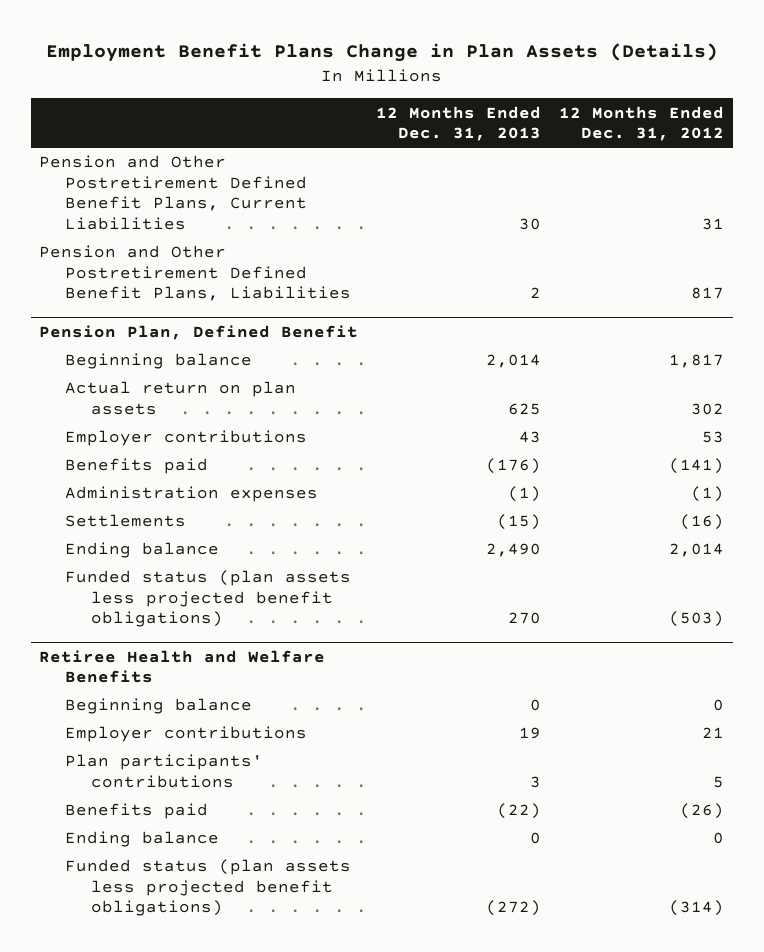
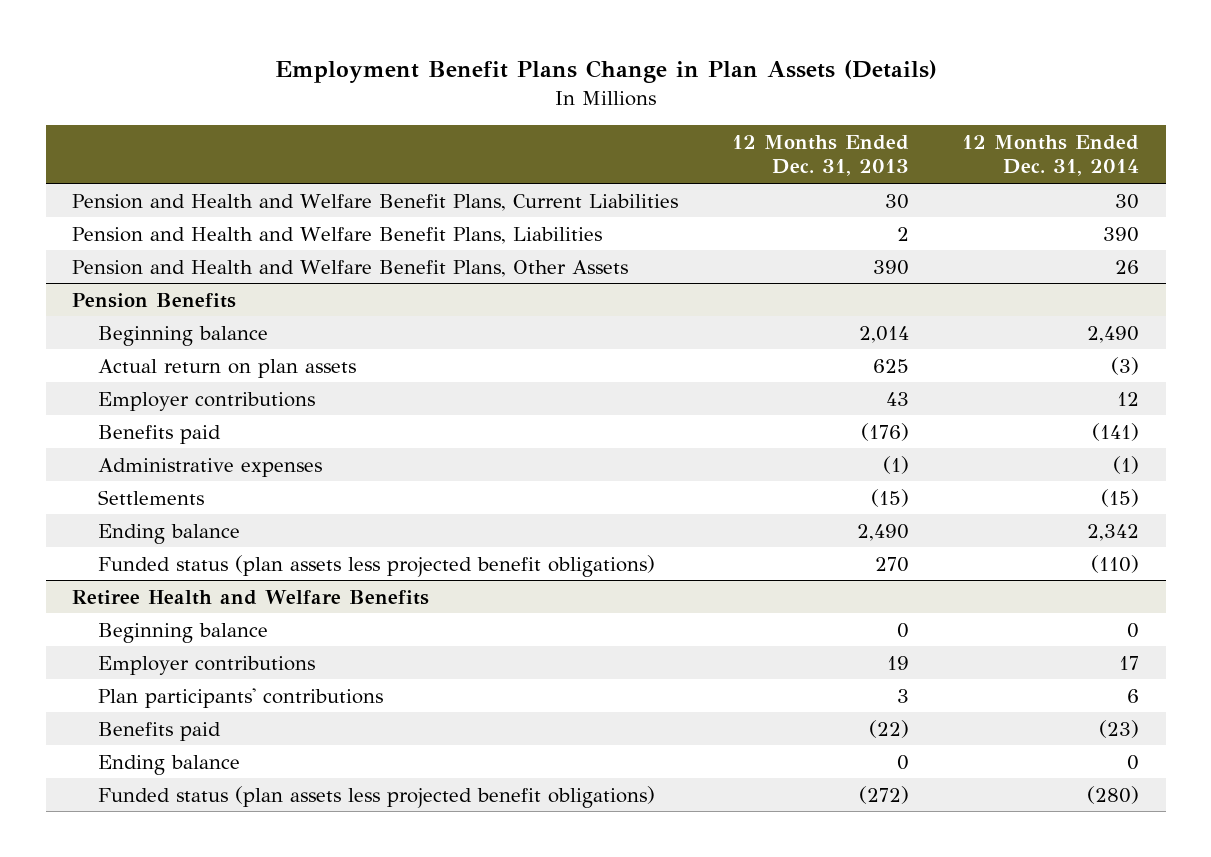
- | 12 Months Ended Dec. 31, 2013 | 12 Months Ended Dec. 31, 2012
+ | 12 Months Ended Dec. 31, 2013 | 12 Months Ended Dec. 31, 2014
- Pension and Other Postretirement Defined Benefit Plans, Current Liabilities | 30 | 31
- Pension and Other Postretirement Defined Benefit Plans, Liabilities | 2 | 817
- Pension Plan, Defined Benefit
+ Pension and Health and Welfare Benefit Plans, Current Liabilities | 30 | 30
+ Pension and Health and Welfare Benefit Plans, Liabilities | 2 | 390
+ Pension and Health and Welfare Benefit Plans, Other Assets | 390 | 26
+ Pension Benefits
- Administration expenses | (1) | (1)
+ Administrative expenses | (1) | (1)

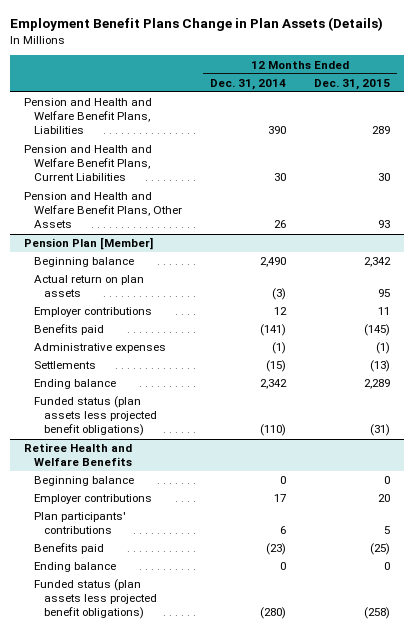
- | 12 Months Ended Dec. 31, 2013 | 12 Months Ended Dec. 31, 2014
+ | 12 Months Ended Dec. 31, 2014 | 12 Months Ended Dec. 31, 2015
moved down: Pension and Health and Welfare Benefit Plans, Current Liabilities | 30 | 30
- Pension Benefits
+ Pension Plan [Member]

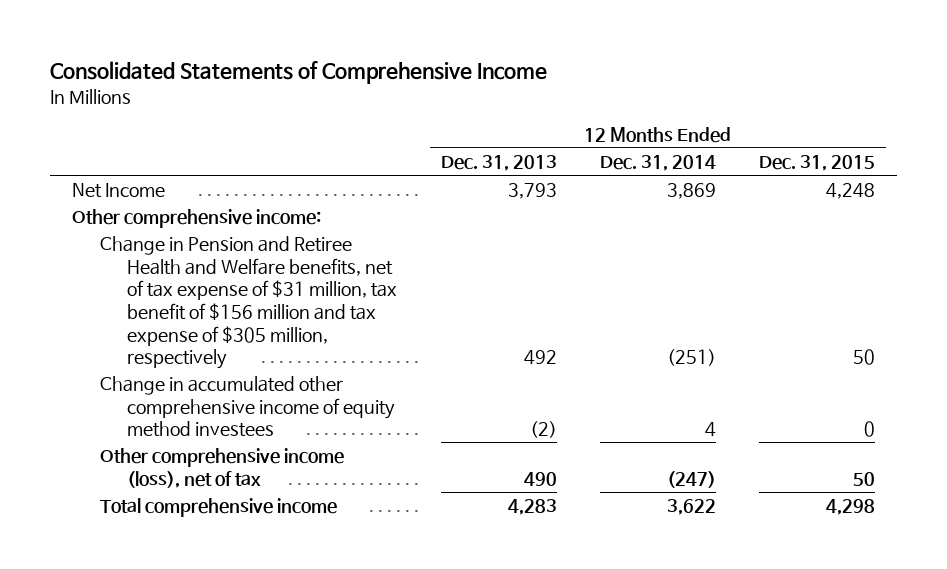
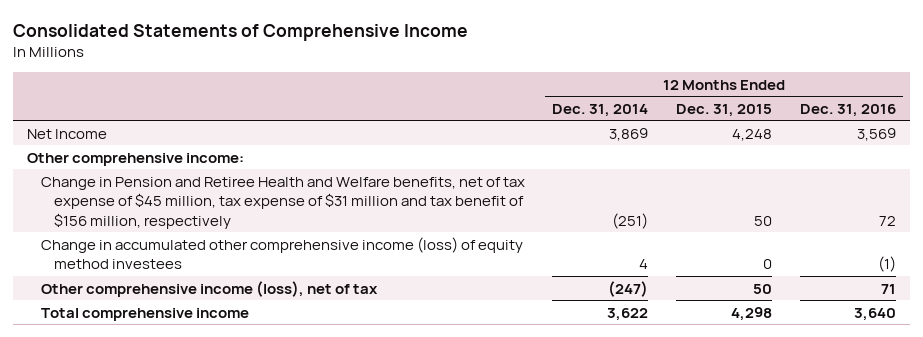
- | 12 Months Ended Dec. 31, 2013 | 12 Months Ended Dec. 31, 2014 | 12 Months Ended Dec. 31, 2015
+ | 12 Months Ended Dec. 31, 2014 | 12 Months Ended Dec. 31, 2015 | 12 Months Ended Dec. 31, 2016
- Change in Pension and Retiree Health and Welfare benefits, net of tax expense of $31 million, tax benefit of $156 million and tax expense of $305 million, respectively | 492 | (251) | 50
- Change in accumulated other comprehensive income of equity method investees | (2) | 4 | 0
+ Change in Pension and Retiree Health and Welfare benefits, net of tax expense of $45 million, tax expense of $31 million and tax benefit of $156 million, respectively | (251) | 50 | 72
+ Change in accumulated other comprehensive income (loss) of equity method investees | 4 | 0 | (1)

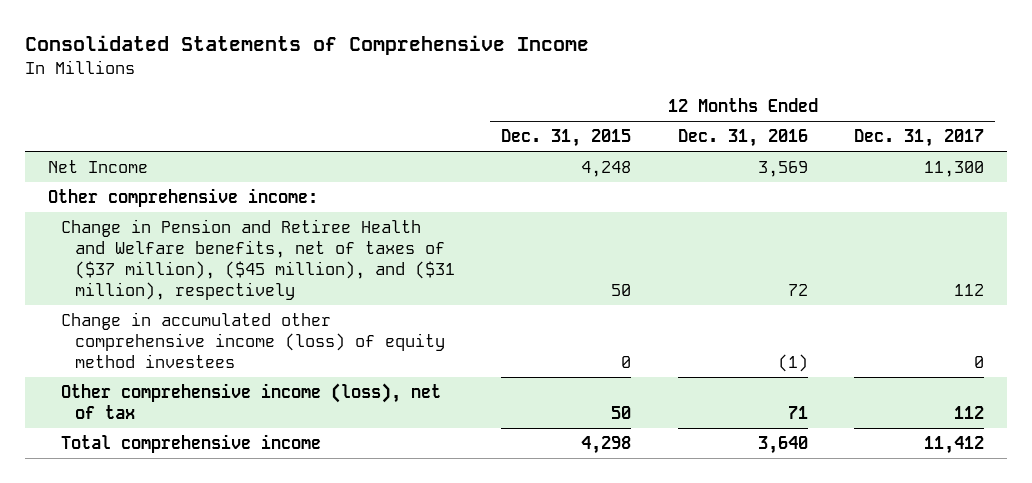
- | 12 Months Ended Dec. 31, 2014 | 12 Months Ended Dec. 31, 2015 | 12 Months Ended Dec. 31, 2016
+ | 12 Months Ended Dec. 31, 2015 | 12 Months Ended Dec. 31, 2016 | 12 Months Ended Dec. 31, 2017
- Change in Pension and Retiree Health and Welfare benefits, net of tax expense of $45 million, tax expense of $31 million and tax benefit of $156 million, respectively | (251) | 50 | 72
+ Change in Pension and Retiree Health and Welfare benefits, net of taxes of ($37 million), ($45 million), and ($31 million), respectively | 50 | 72 | 112

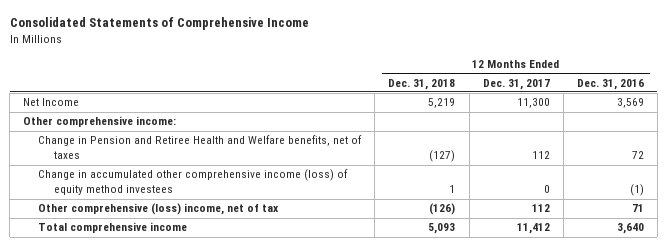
- | 12 Months Ended Dec. 31, 2015 | 12 Months Ended Dec. 31, 2016 | 12 Months Ended Dec. 31, 2017
+ | 12 Months Ended Dec. 31, 2018 | 12 Months Ended Dec. 31, 2017 | 12 Months Ended Dec. 31, 2016
- Change in Pension and Retiree Health and Welfare benefits, net of taxes of ($37 million), ($45 million), and ($31 million), respectively | 50 | 72 | 112
+ Change in Pension and Retiree Health and Welfare benefits, net of taxes | (127) | 112 | 72
- Other comprehensive income (loss), net of tax | 50 | 71 | 112
+ Other comprehensive (loss) income, net of tax | (126) | 112 | 71

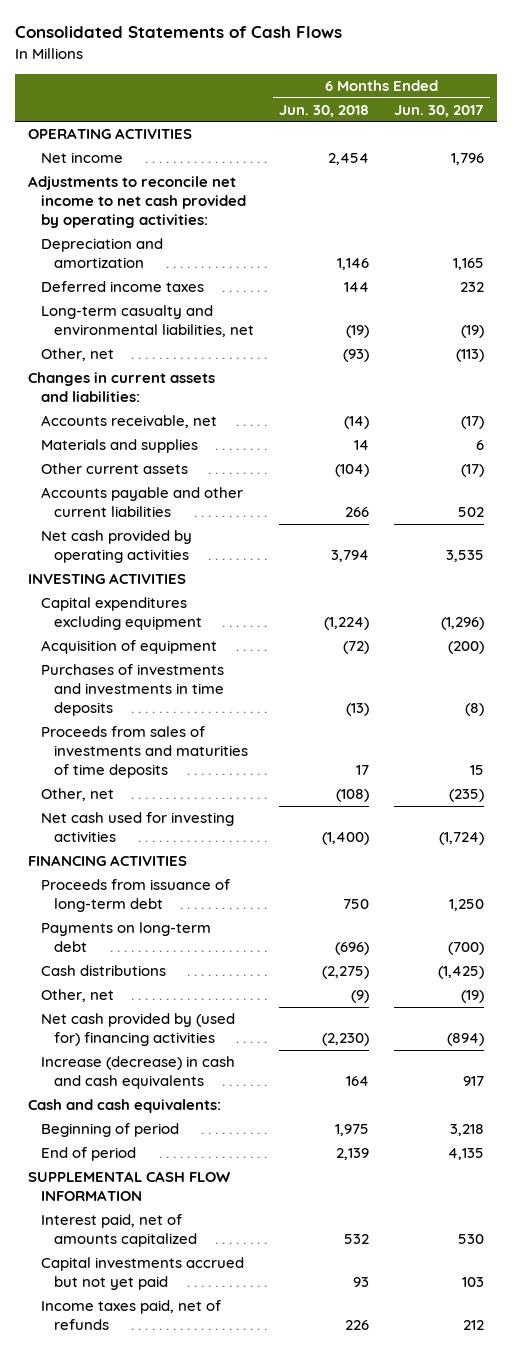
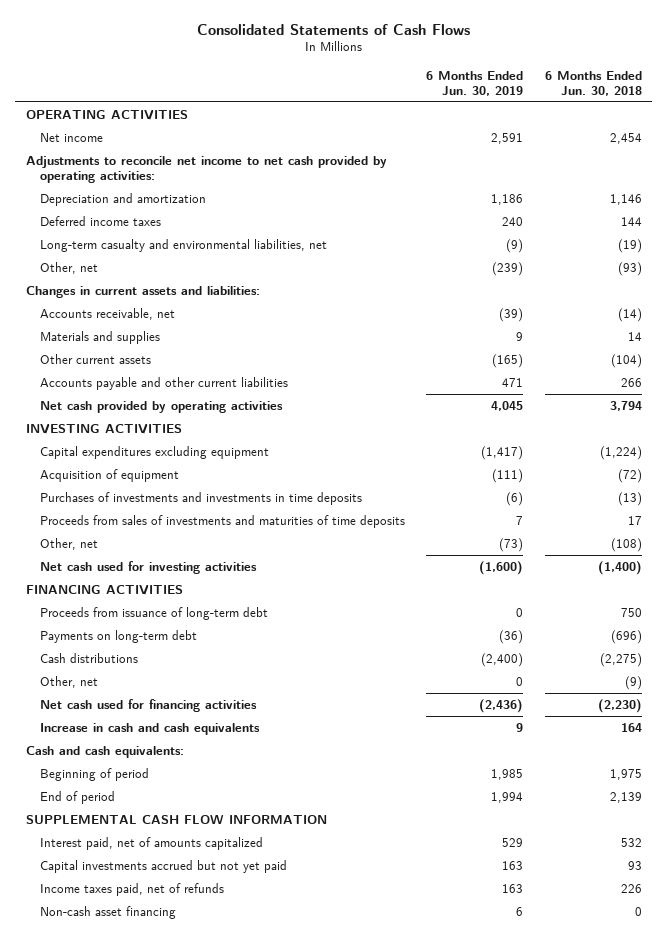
- | 6 Months Ended Jun. 30, 2018 | 6 Months Ended Jun. 30, 2017
+ | 6 Months Ended Jun. 30, 2019 | 6 Months Ended Jun. 30, 2018
- Net cash provided by (used for) financing activities | (2,230) | (894)
- Increase (decrease) in cash and cash equivalents | 164 | 917
+ Net cash used for financing activities | (2,436) | (2,230)
+ Increase in cash and cash equivalents | 9 | 164
+ Non-cash asset financing | 6 | 0

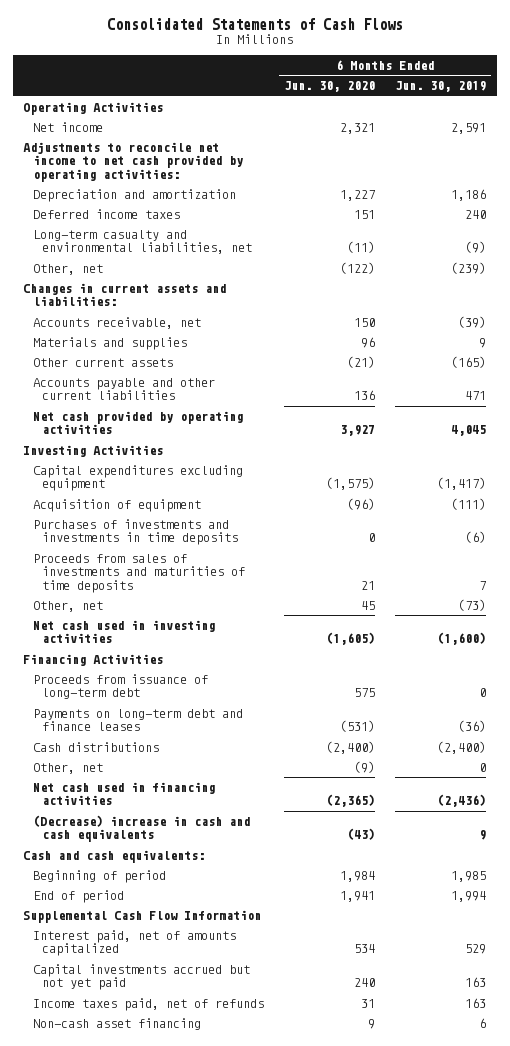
- | 6 Months Ended Jun. 30, 2019 | 6 Months Ended Jun. 30, 2018
+ | 6 Months Ended Jun. 30, 2020 | 6 Months Ended Jun. 30, 2019
- OPERATING ACTIVITIES
+ Operating Activities
- INVESTING ACTIVITIES
+ Investing Activities
- Net cash used for investing activities | (1,600) | (1,400)
- FINANCING ACTIVITIES
+ Net cash used in investing activities | (1,605) | (1,600)
+ Financing Activities
- Payments on long-term debt | (36) | (696)
+ Payments on long-term debt and finance leases | (531) | (36)
- Net cash used for financing activities | (2,436) | (2,230)
- Increase in cash and cash equivalents | 9 | 164
+ Net cash used in financing activities | (2,365) | (2,436)
+ (Decrease) increase in cash and cash equivalents | (43) | 9
- SUPPLEMENTAL CASH FLOW INFORMATION
+ Supplemental Cash Flow Information

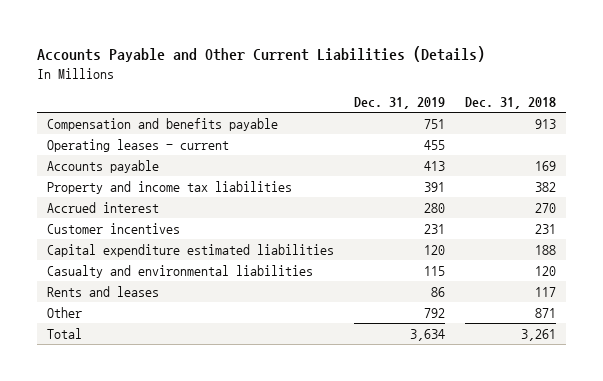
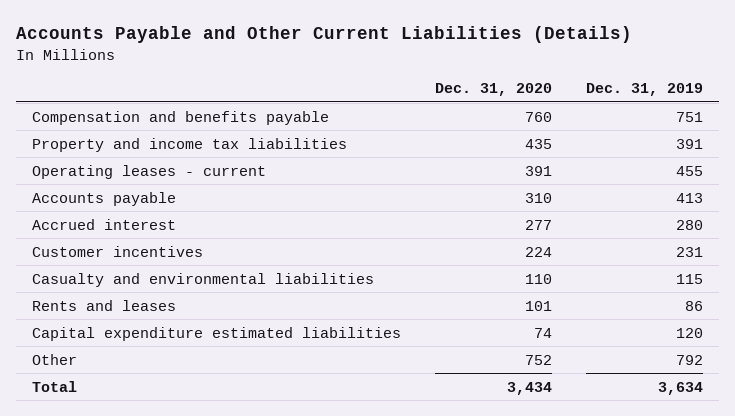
- | Dec. 31, 2019 | Dec. 31, 2018
+ | Dec. 31, 2020 | Dec. 31, 2019
moved up: Property and income tax liabilities | 435 | 391
moved down: Capital expenditure estimated liabilities | 74 | 120

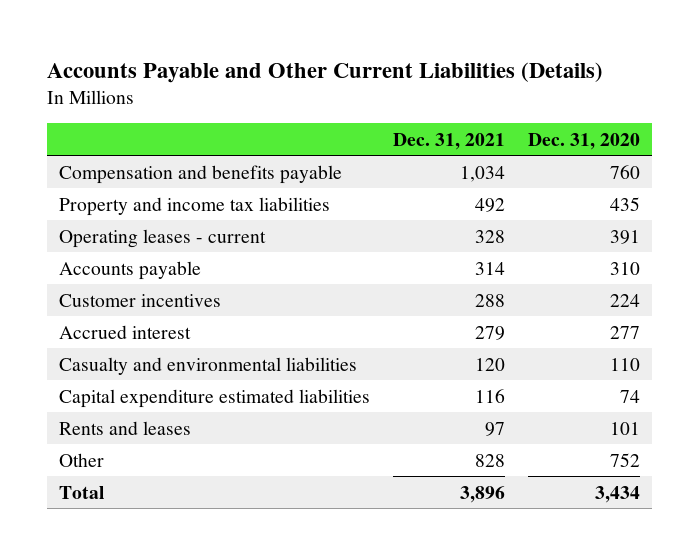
- | Dec. 31, 2020 | Dec. 31, 2019
+ | Dec. 31, 2021 | Dec. 31, 2020
moved down: Accrued interest | 279 | 277
moved down: Rents and leases | 97 | 101

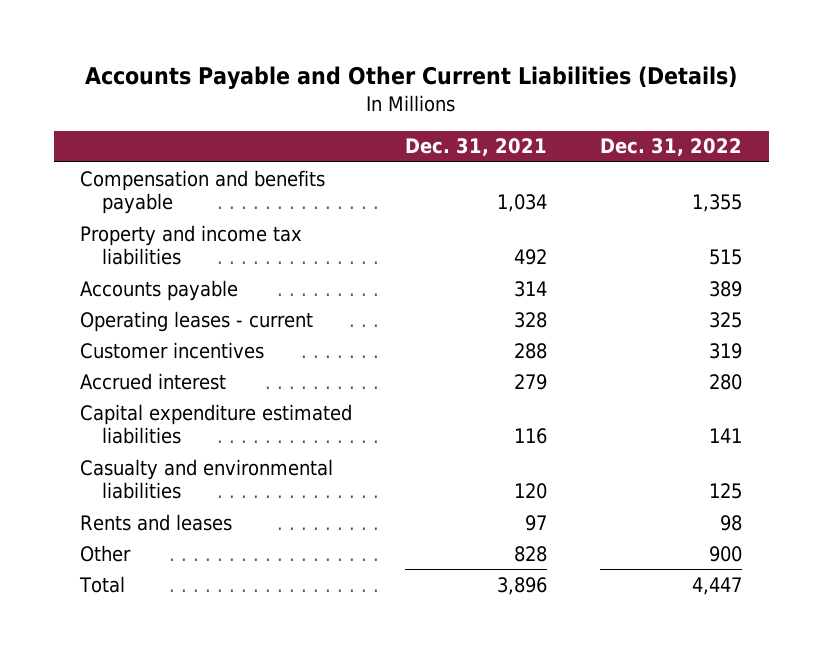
- | Dec. 31, 2021 | Dec. 31, 2020
+ | Dec. 31, 2021 | Dec. 31, 2022
moved down: Operating leases - current | 328 | 325
moved down: Casualty and environmental liabilities | 120 | 125

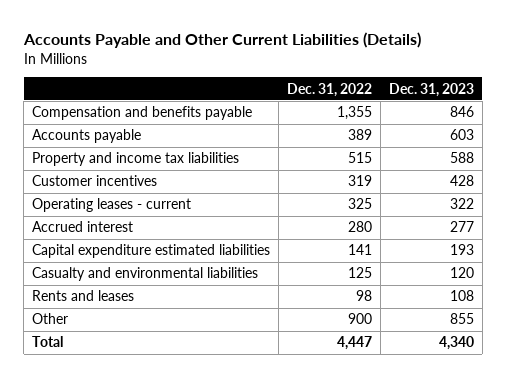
- | Dec. 31, 2021 | Dec. 31, 2022
+ | Dec. 31, 2022 | Dec. 31, 2023
moved down: Property and income tax liabilities | 515 | 588
moved down: Operating leases - current | 325 | 322

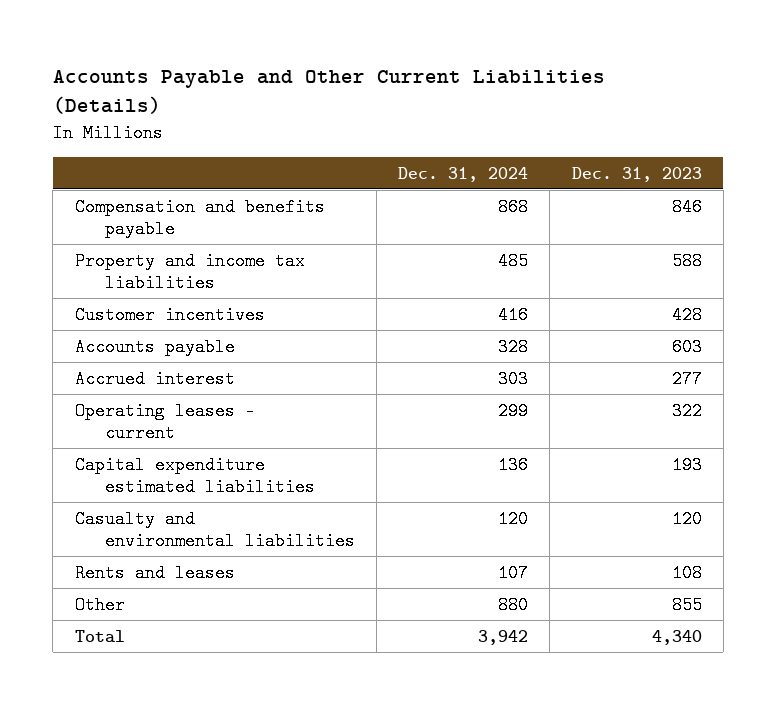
- | Dec. 31, 2022 | Dec. 31, 2023
+ | Dec. 31, 2024 | Dec. 31, 2023
moved down: Accounts payable | 328 | 603
moved down: Operating leases - current | 299 | 322

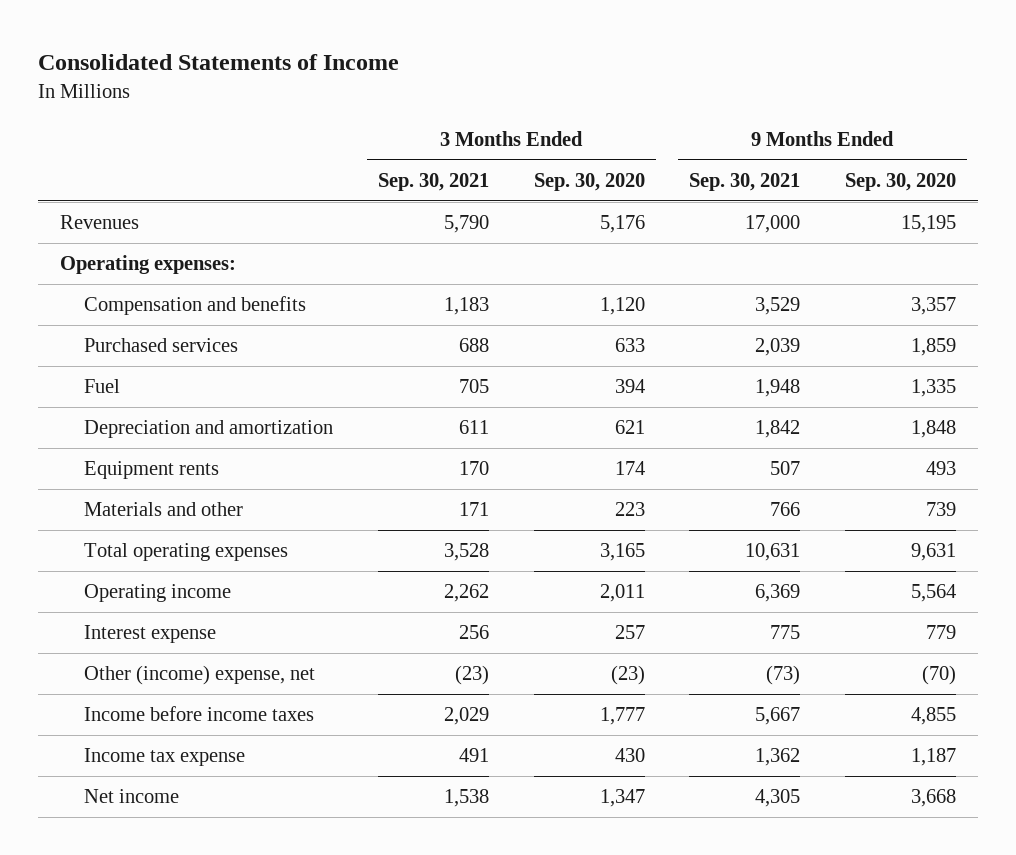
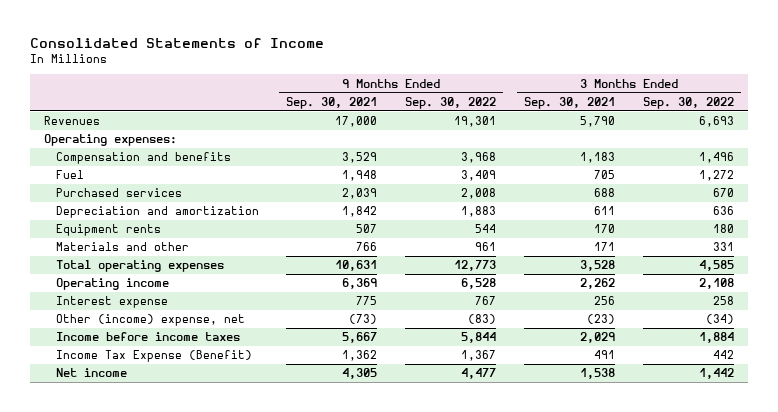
- | 3 Months Ended Sep. 30, 2021 | 3 Months Ended Sep. 30, 2020 | 9 Months Ended Sep. 30, 2021 | 9 Months Ended Sep. 30, 2020
+ | 9 Months Ended Sep. 30, 2021 | 9 Months Ended Sep. 30, 2022 | 3 Months Ended Sep. 30, 2021 | 3 Months Ended Sep. 30, 2022
moved down: Purchased services | 2,039 | 2,008 | 688 | 670
- Income tax expense | 491 | 430 | 1,362 | 1,187
+ Income Tax Expense (Benefit) | 1,362 | 1,367 | 491 | 442

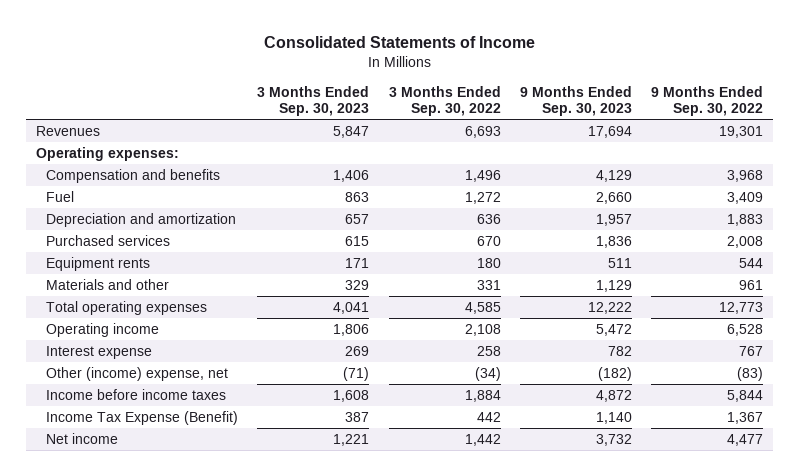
- | 9 Months Ended Sep. 30, 2021 | 9 Months Ended Sep. 30, 2022 | 3 Months Ended Sep. 30, 2021 | 3 Months Ended Sep. 30, 2022
+ | 3 Months Ended Sep. 30, 2023 | 3 Months Ended Sep. 30, 2022 | 9 Months Ended Sep. 30, 2023 | 9 Months Ended Sep. 30, 2022
moved down: Purchased services | 615 | 670 | 1,836 | 2,008

